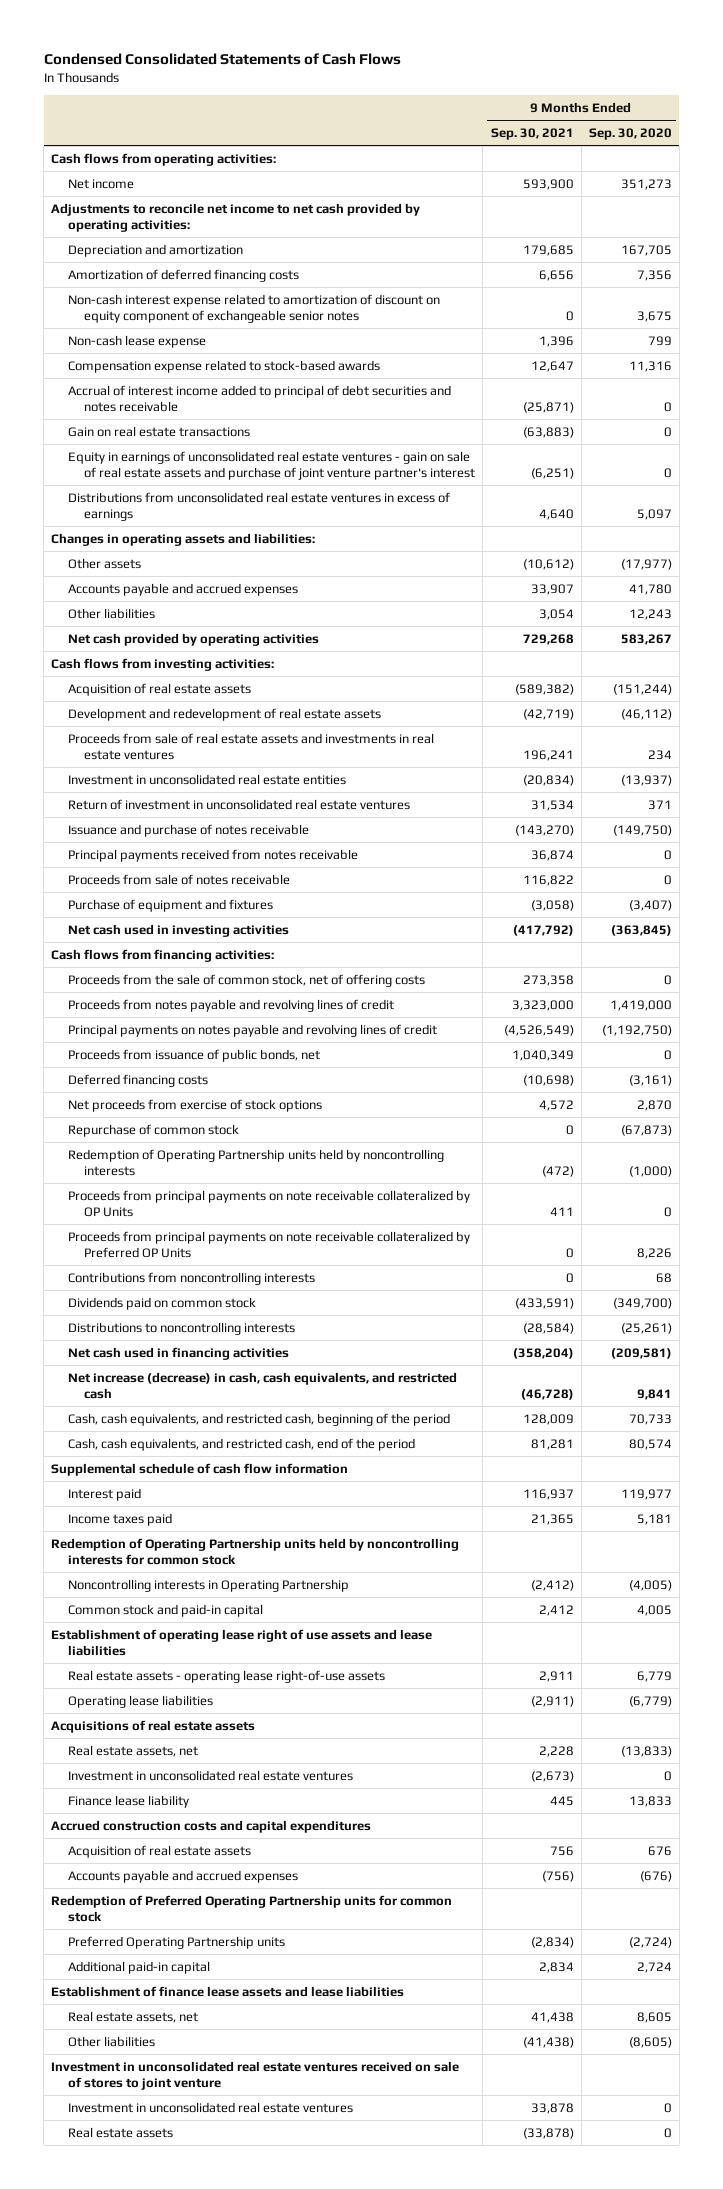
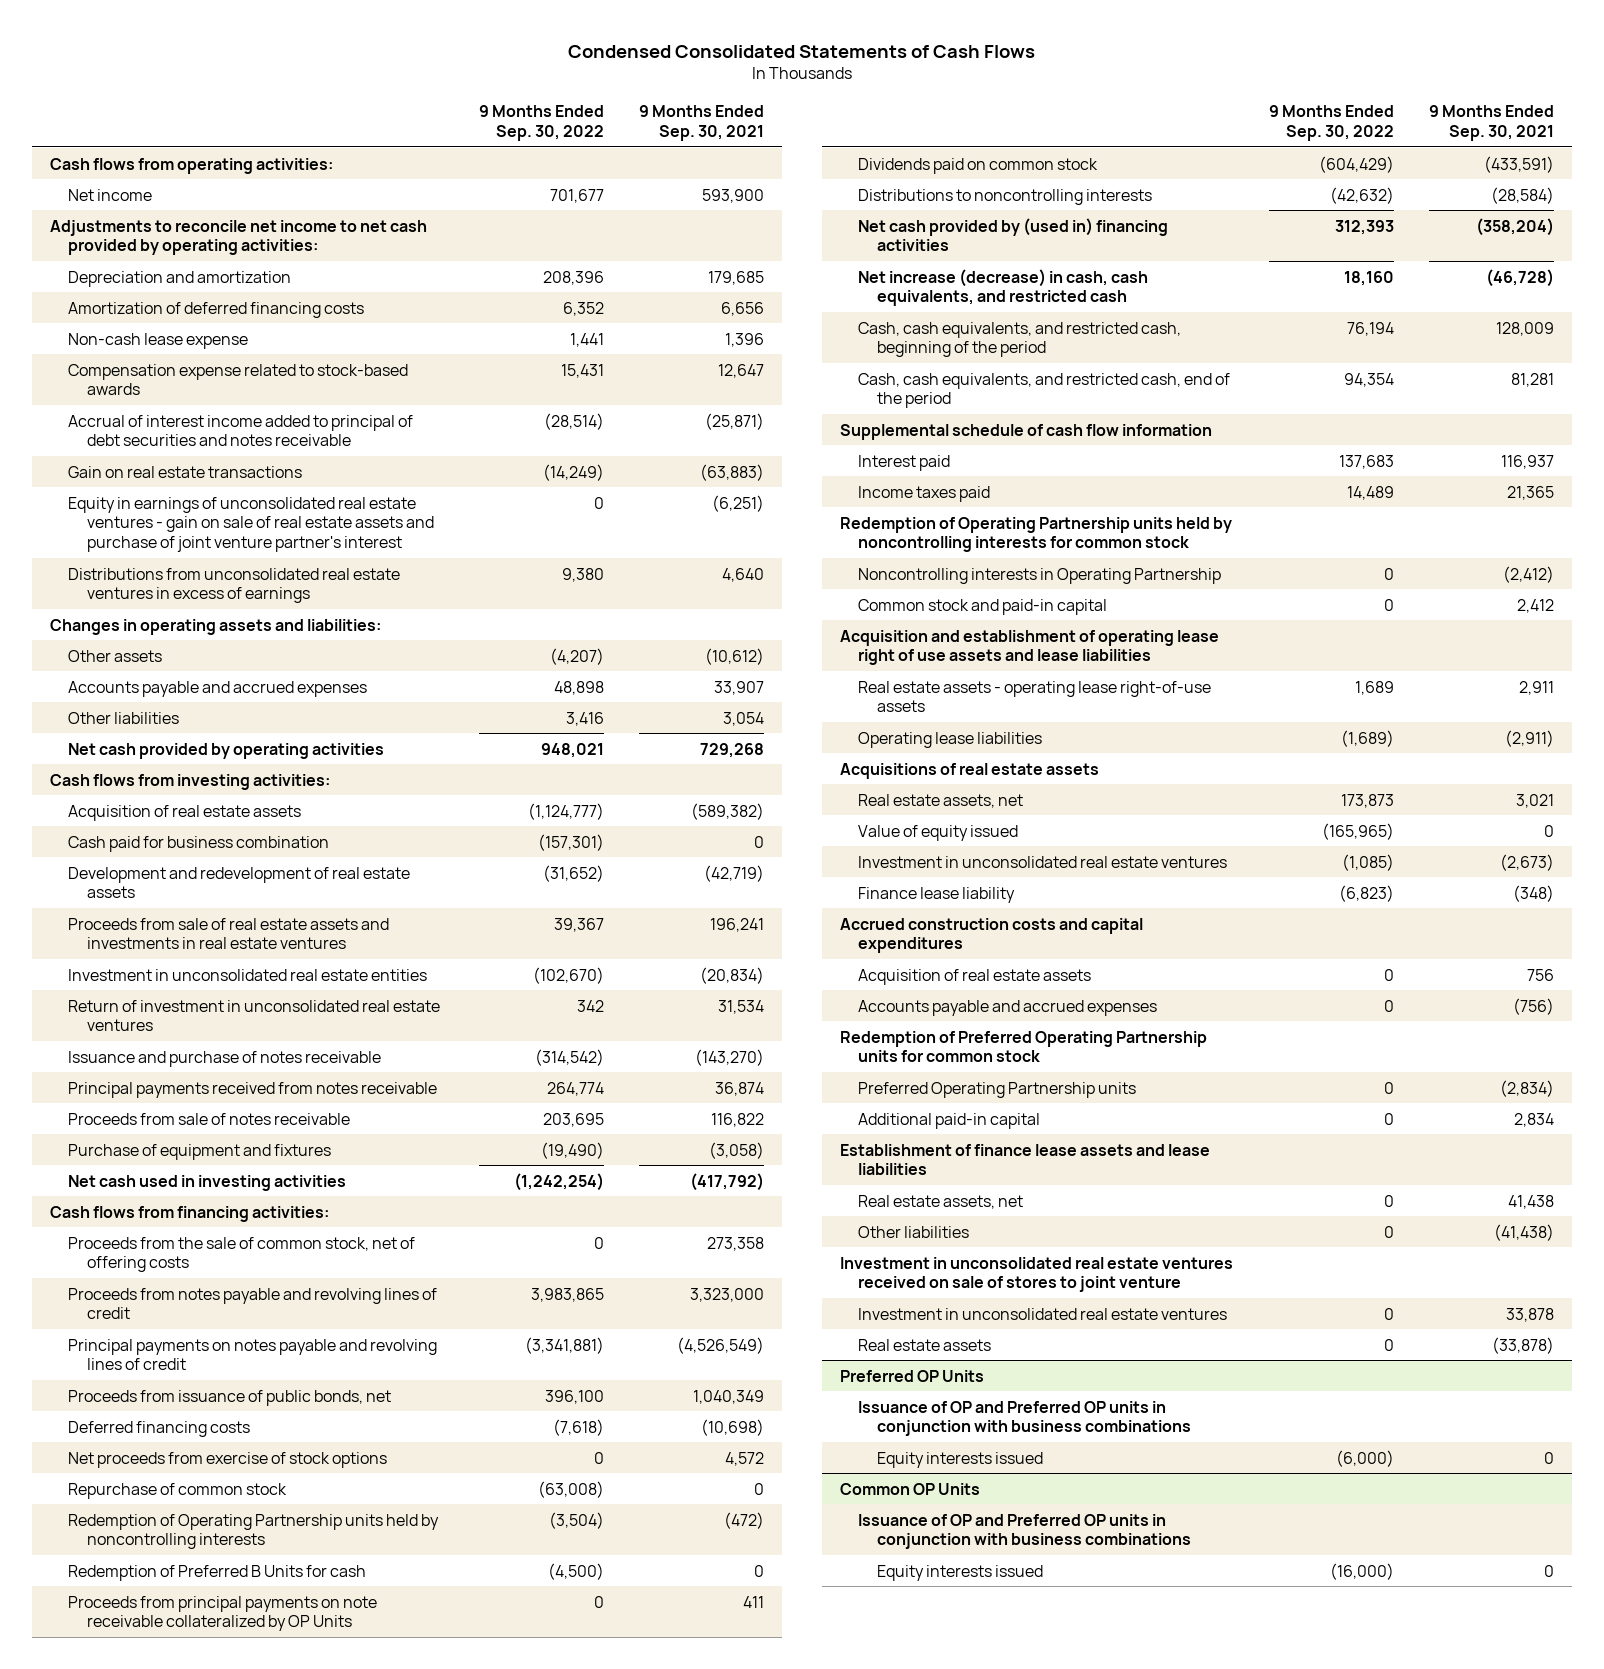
- | 9 Months Ended Sep. 30, 2021 | 9 Months Ended Sep. 30, 2020
+ | 9 Months Ended Sep. 30, 2022 | 9 Months Ended Sep. 30, 2021
- Non-cash interest expense related to amortization of discount on equity component of exchangeable senior notes | 0 | 3,675
+ Cash paid for business combination | (157,301) | 0
+ Redemption of Preferred B Units for cash | (4,500) | 0
- Proceeds from principal payments on note receivable collateralized by Preferred OP Units | 0 | 8,226
- Contributions from noncontrolling interests | 0 | 68
- Net cash used in financing activities | (358,204) | (209,581)
+ Net cash provided by (used in) financing activities | 312,393 | (358,204)
- Establishment of operating lease right of use assets and lease liabilities
+ Acquisition and establishment of operating lease right of use assets and lease liabilities
- Real estate assets, net | 2,228 | (13,833)
+ Real estate assets, net | 173,873 | 3,021
+ Value of equity issued | (165,965) | 0
- Finance lease liability | 445 | 13,833
+ Finance lease liability | (6,823) | (348)
+ Preferred OP Units
+ Issuance of OP and Preferred OP units in conjunction with business combinations
+ Equity interests issued | (6,000) | 0
+ Common OP Units
+ Issuance of OP and Preferred OP units in conjunction with business combinations
+ Equity interests issued | (16,000) | 0

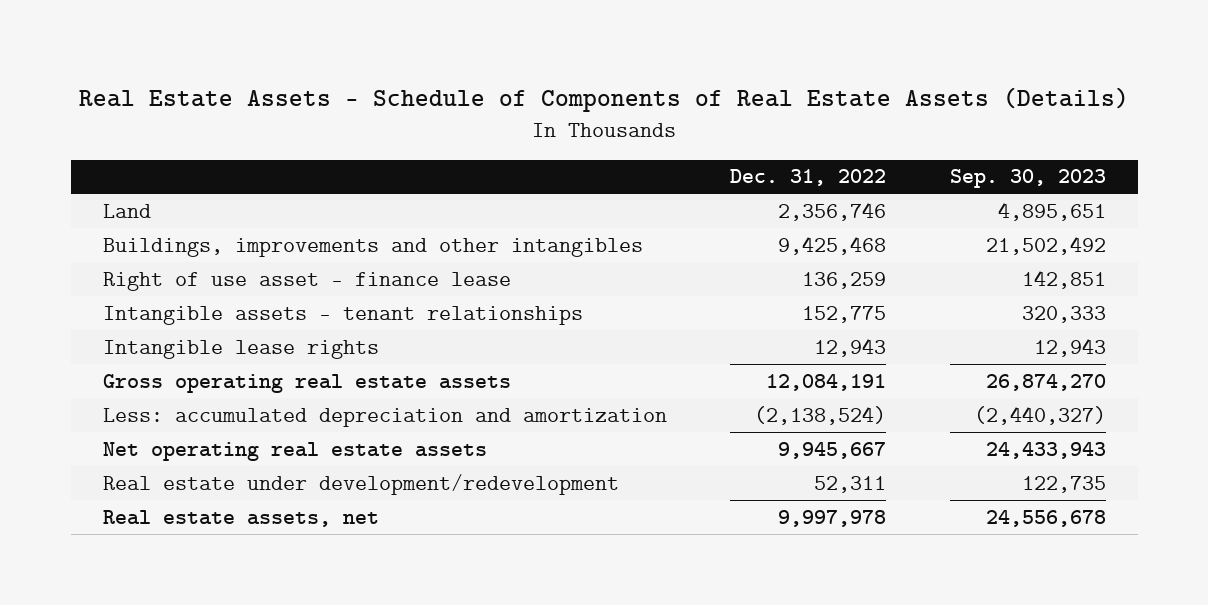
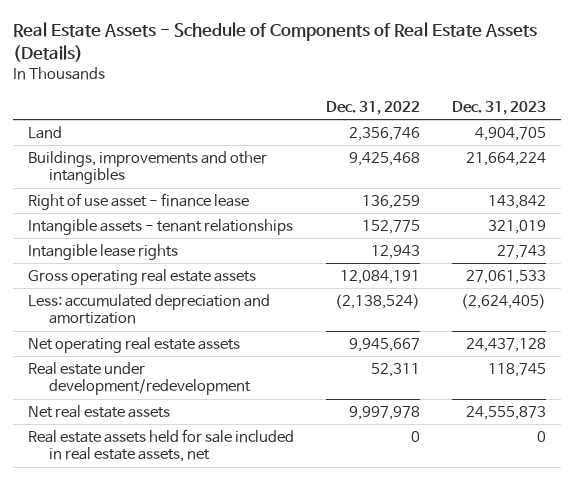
- | Dec. 31, 2022 | Sep. 30, 2023
+ | Dec. 31, 2022 | Dec. 31, 2023
- Real estate assets, net | 9,997,978 | 24,556,678
+ Net real estate assets | 9,997,978 | 24,555,873
+ Real estate assets held for sale included in real estate assets, net | 0 | 0

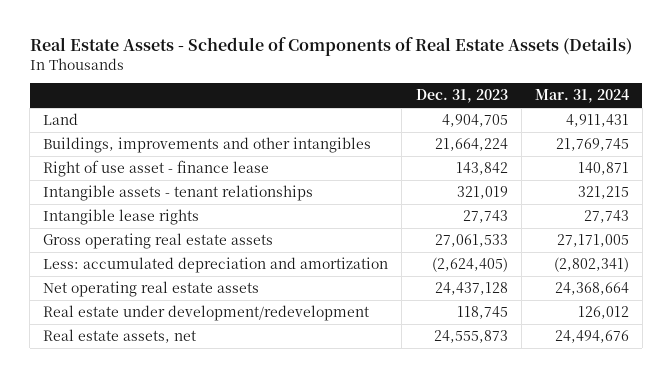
- | Dec. 31, 2022 | Dec. 31, 2023
+ | Dec. 31, 2023 | Mar. 31, 2024
- Net real estate assets | 9,997,978 | 24,555,873
- Real estate assets held for sale included in real estate assets, net | 0 | 0
+ Real estate assets, net | 24,555,873 | 24,494,676

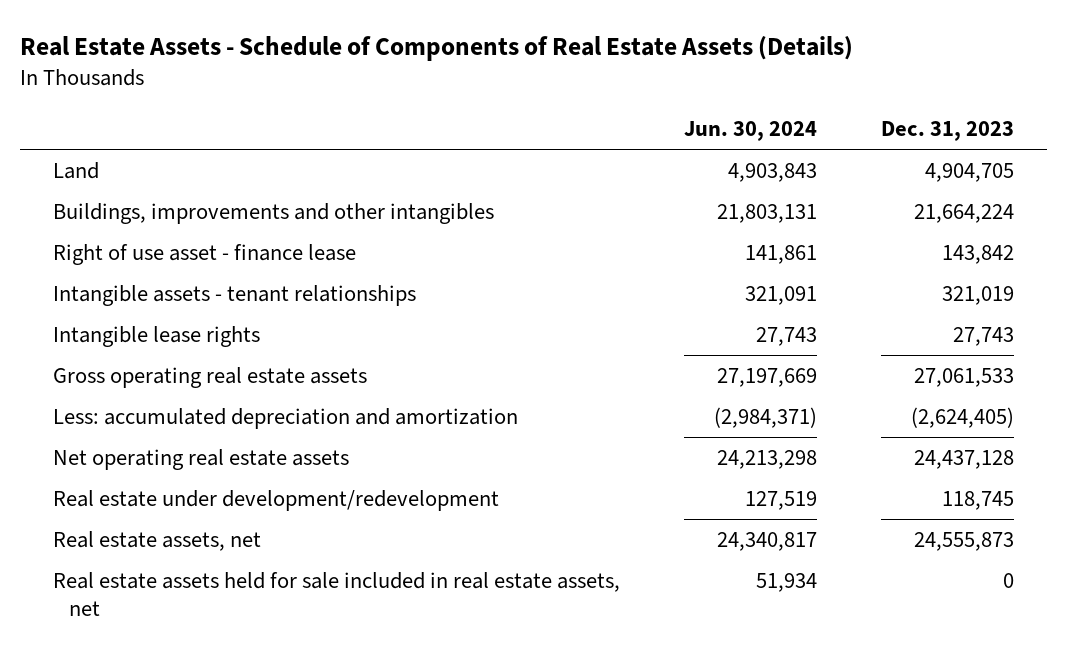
- | Dec. 31, 2023 | Mar. 31, 2024
+ | Jun. 30, 2024 | Dec. 31, 2023
+ Real estate assets held for sale included in real estate assets, net | 51,934 | 0

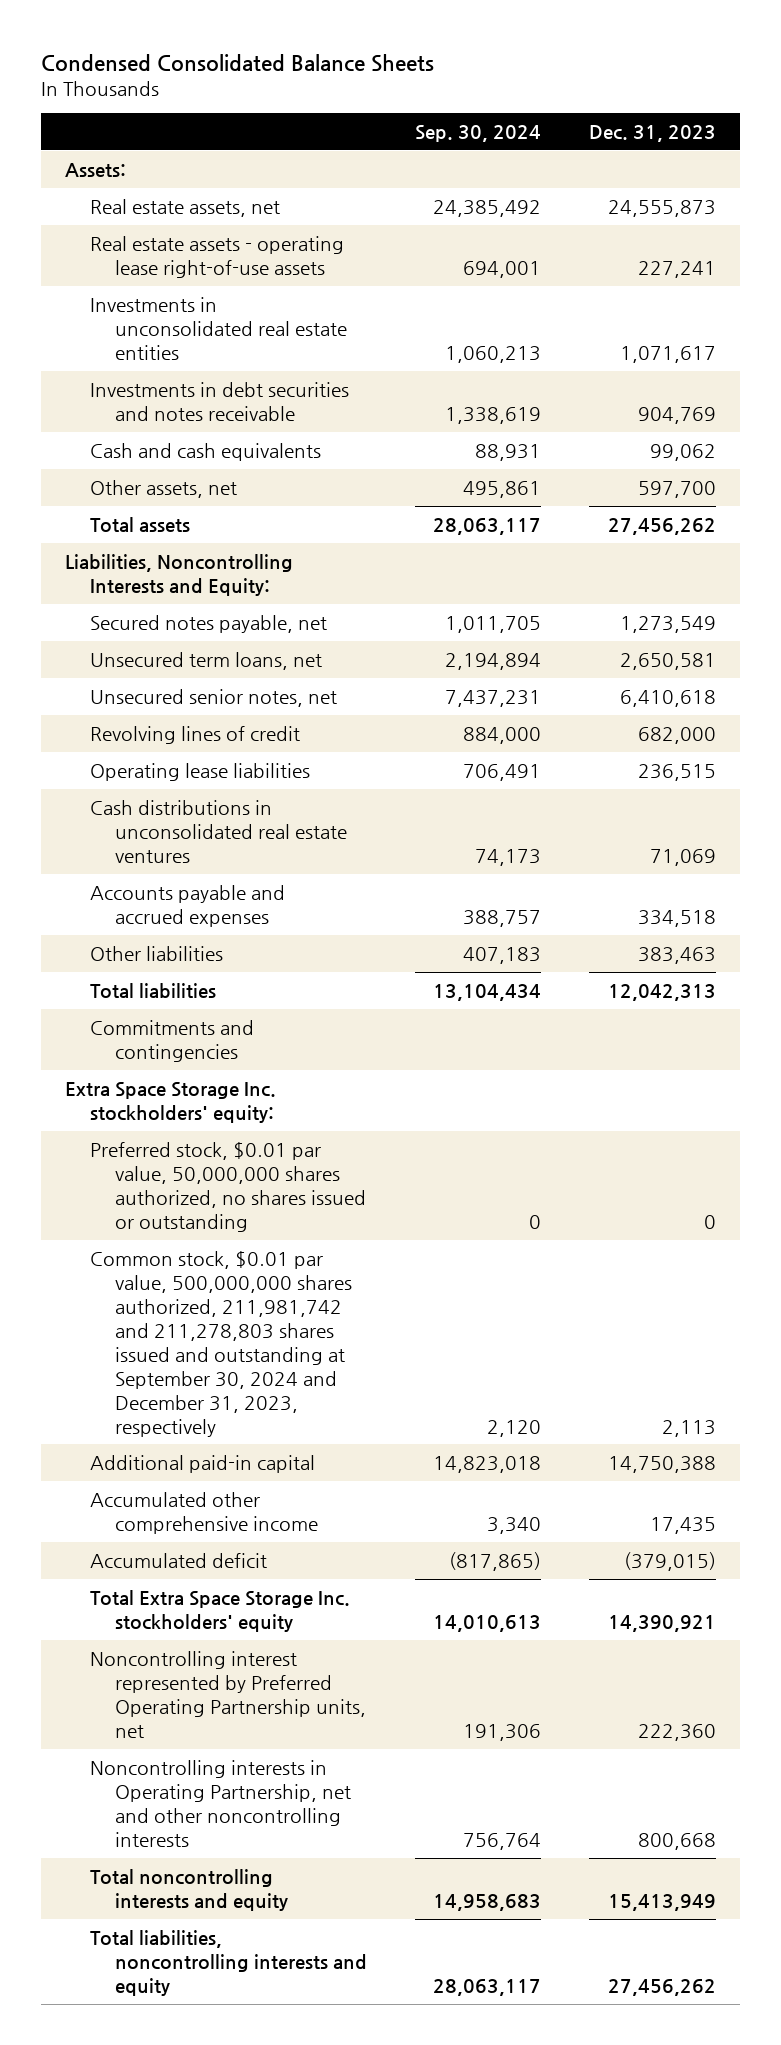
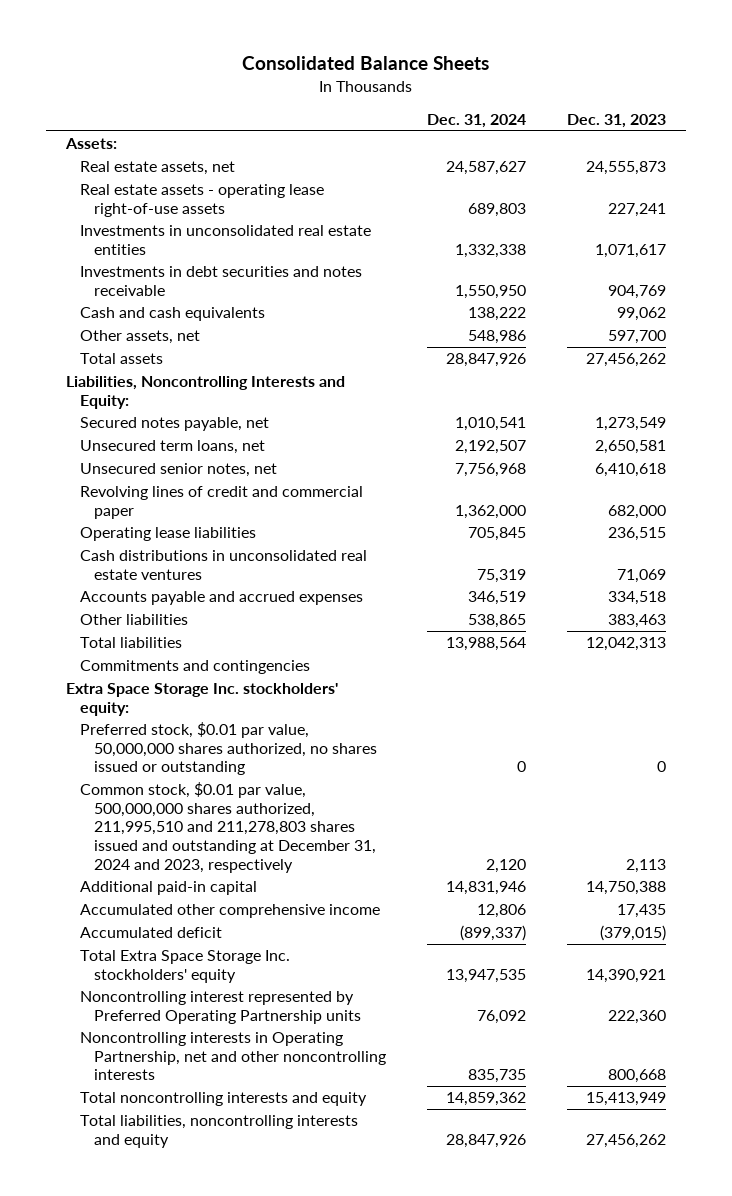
- Condensed Consolidated Balance Sheets
+ Consolidated Balance Sheets
- | Sep. 30, 2024 | Dec. 31, 2023
+ | Dec. 31, 2024 | Dec. 31, 2023
- Revolving lines of credit | 884,000 | 682,000
+ Revolving lines of credit and commercial paper | 1,362,000 | 682,000
- Common stock, $0.01 par value, 500,000,000 shares authorized, 211,981,742 and 211,278,803 shares issued and outstanding at September 30, 2024 and December 31, 2023, respectively | 2,120 | 2,113
+ Common stock, $0.01 par value, 500,000,000 shares authorized, 211,995,510 and 211,278,803 shares issued and outstanding at December 31, 2024 and 2023, respectively | 2,120 | 2,113
- Noncontrolling interest represented by Preferred Operating Partnership units, net | 191,306 | 222,360
+ Noncontrolling interest represented by Preferred Operating Partnership units | 76,092 | 222,360

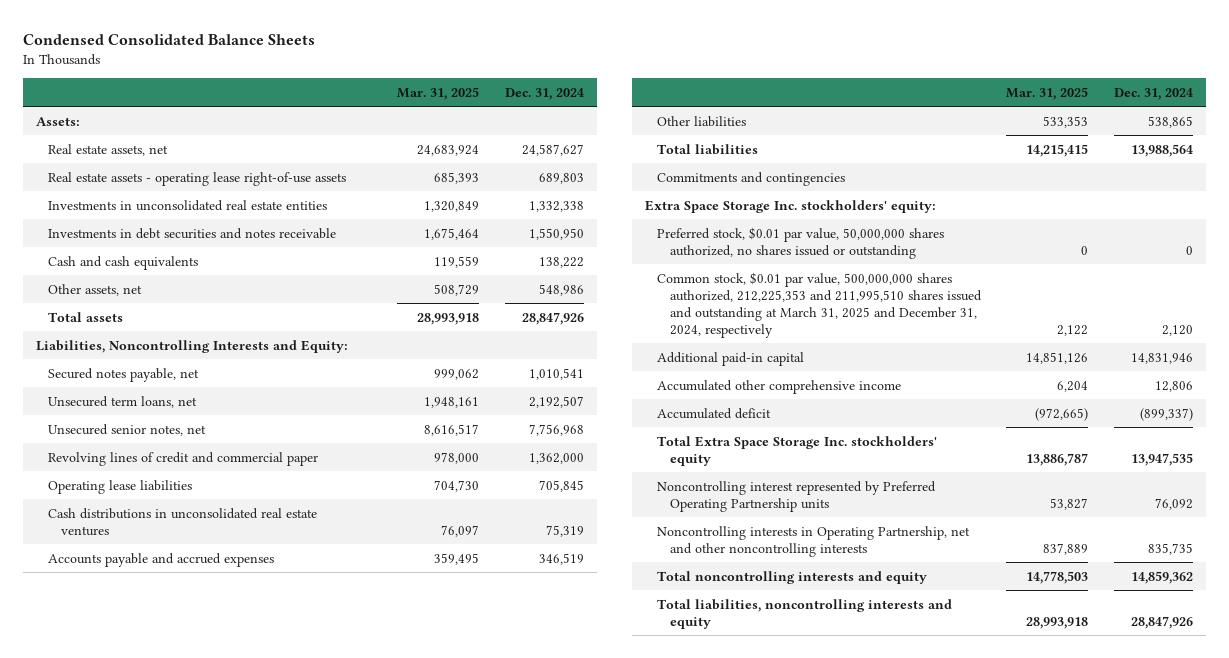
- Consolidated Balance Sheets
+ Condensed Consolidated Balance Sheets
- | Dec. 31, 2024 | Dec. 31, 2023
+ | Mar. 31, 2025 | Dec. 31, 2024
- Common stock, $0.01 par value, 500,000,000 shares authorized, 211,995,510 and 211,278,803 shares issued and outstanding at December 31, 2024 and 2023, respectively | 2,120 | 2,113
+ Common stock, $0.01 par value, 500,000,000 shares authorized, 212,225,353 and 211,995,510 shares issued and outstanding at March 31, 2025 and December 31, 2024, respectively | 2,122 | 2,120

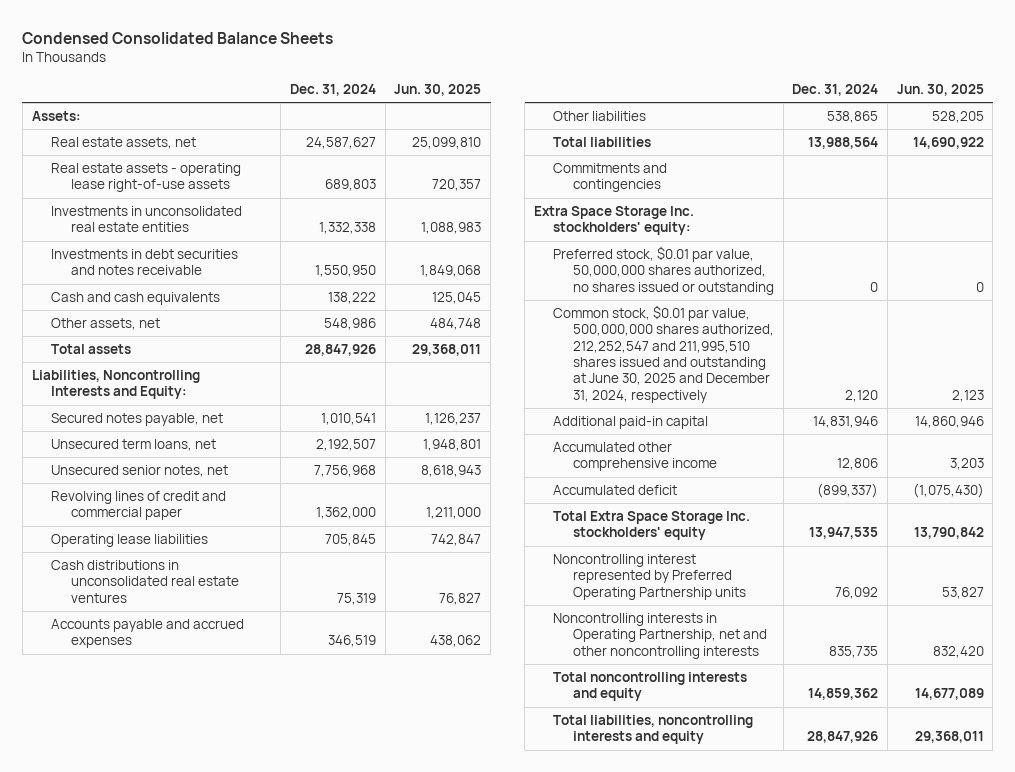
- | Mar. 31, 2025 | Dec. 31, 2024
+ | Dec. 31, 2024 | Jun. 30, 2025
- Common stock, $0.01 par value, 500,000,000 shares authorized, 212,225,353 and 211,995,510 shares issued and outstanding at March 31, 2025 and December 31, 2024, respectively | 2,122 | 2,120
+ Common stock, $0.01 par value, 500,000,000 shares authorized, 212,252,547 and 211,995,510 shares issued and outstanding at June 30, 2025 and December 31, 2024, respectively | 2,120 | 2,123

